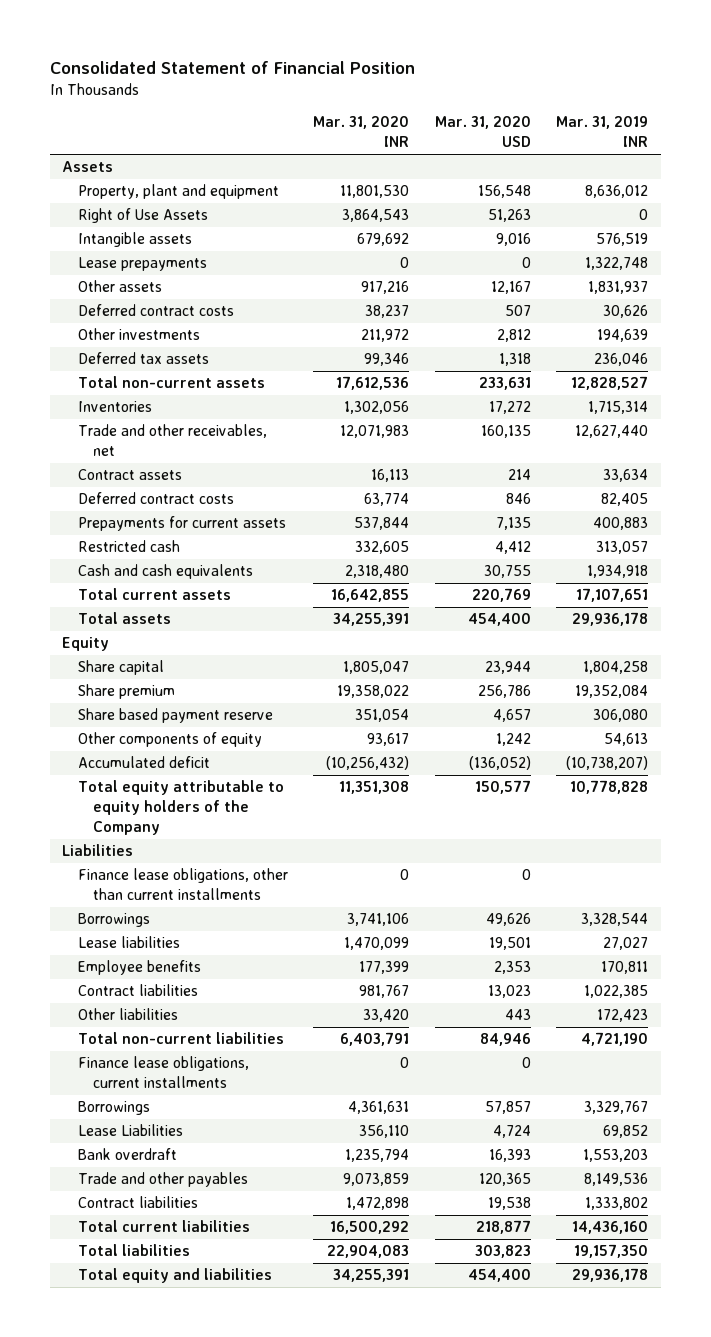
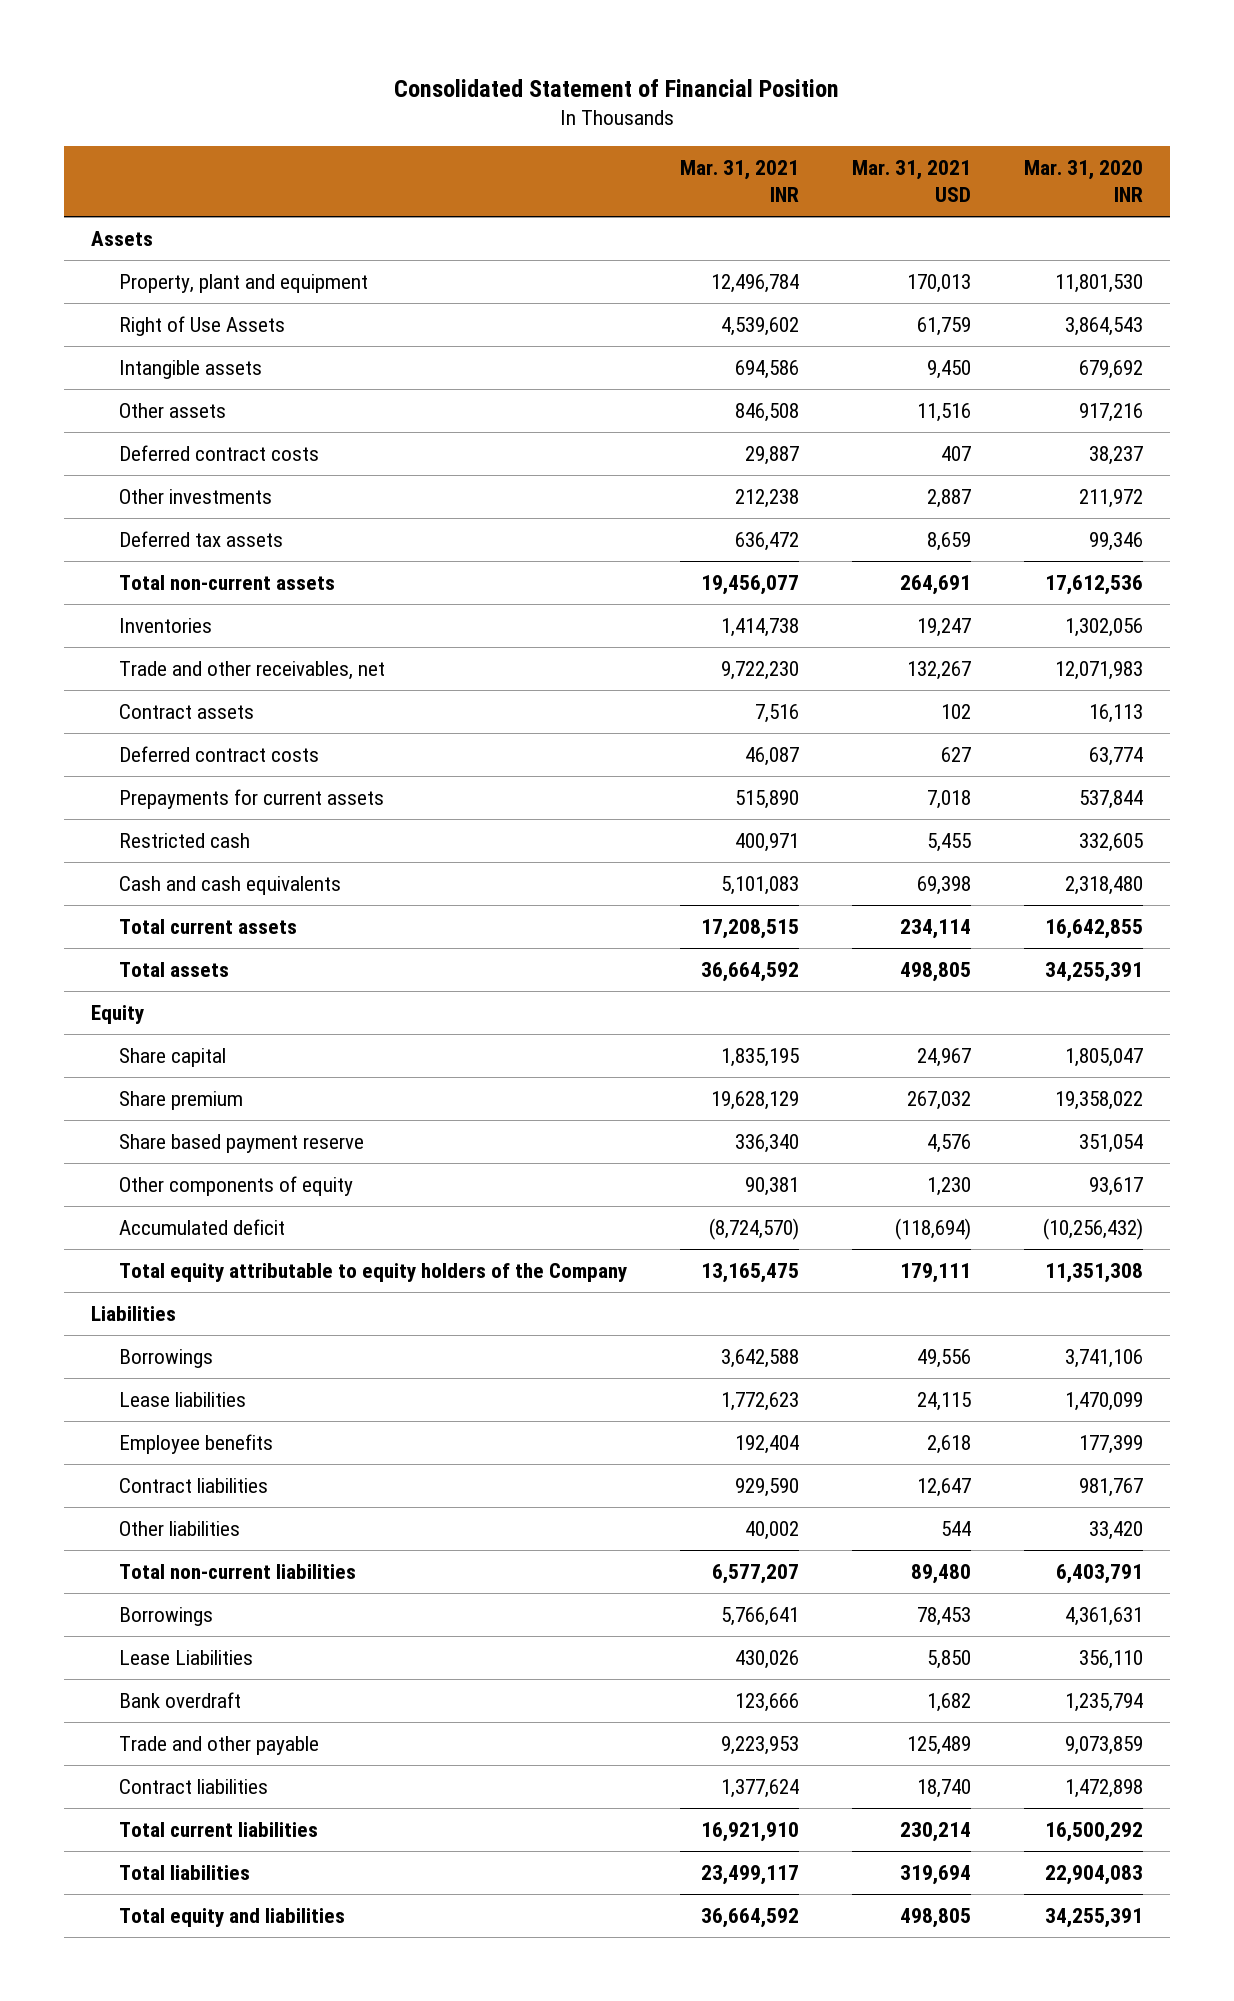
- | Mar. 31, 2020 INR | Mar. 31, 2020 USD | Mar. 31, 2019 INR
+ | Mar. 31, 2021 INR | Mar. 31, 2021 USD | Mar. 31, 2020 INR
- Lease prepayments | 0 | 0 | 1,322,748
- Finance lease obligations, other than current installments | 0 | 0 |
- Finance lease obligations, current installments | 0 | 0 |
- Trade and other payables | 9,073,859 | 120,365 | 8,149,536
+ Trade and other payable | 9,223,953 | 125,489 | 9,073,859

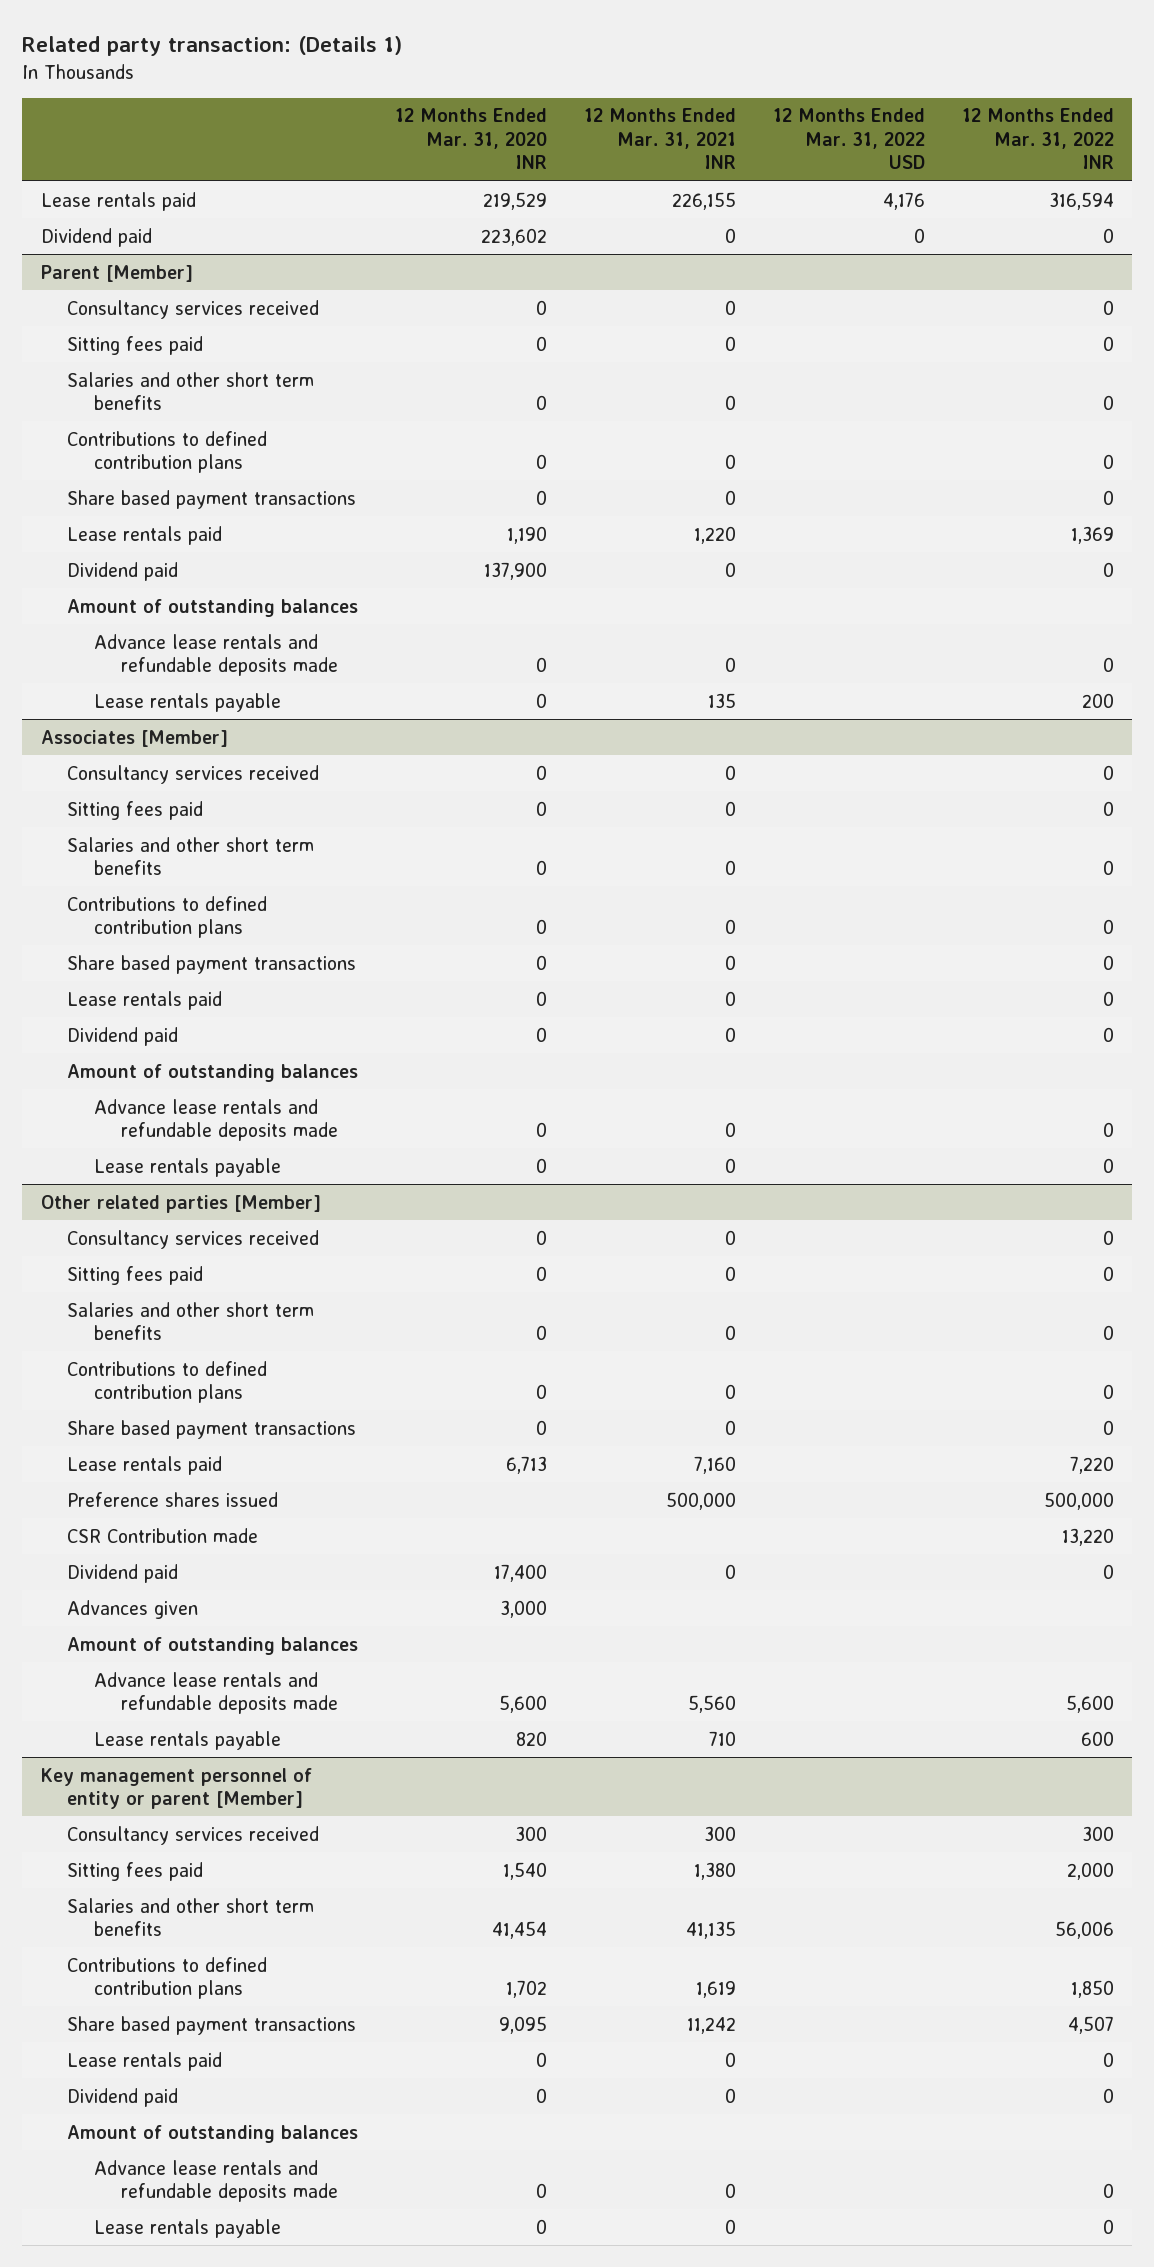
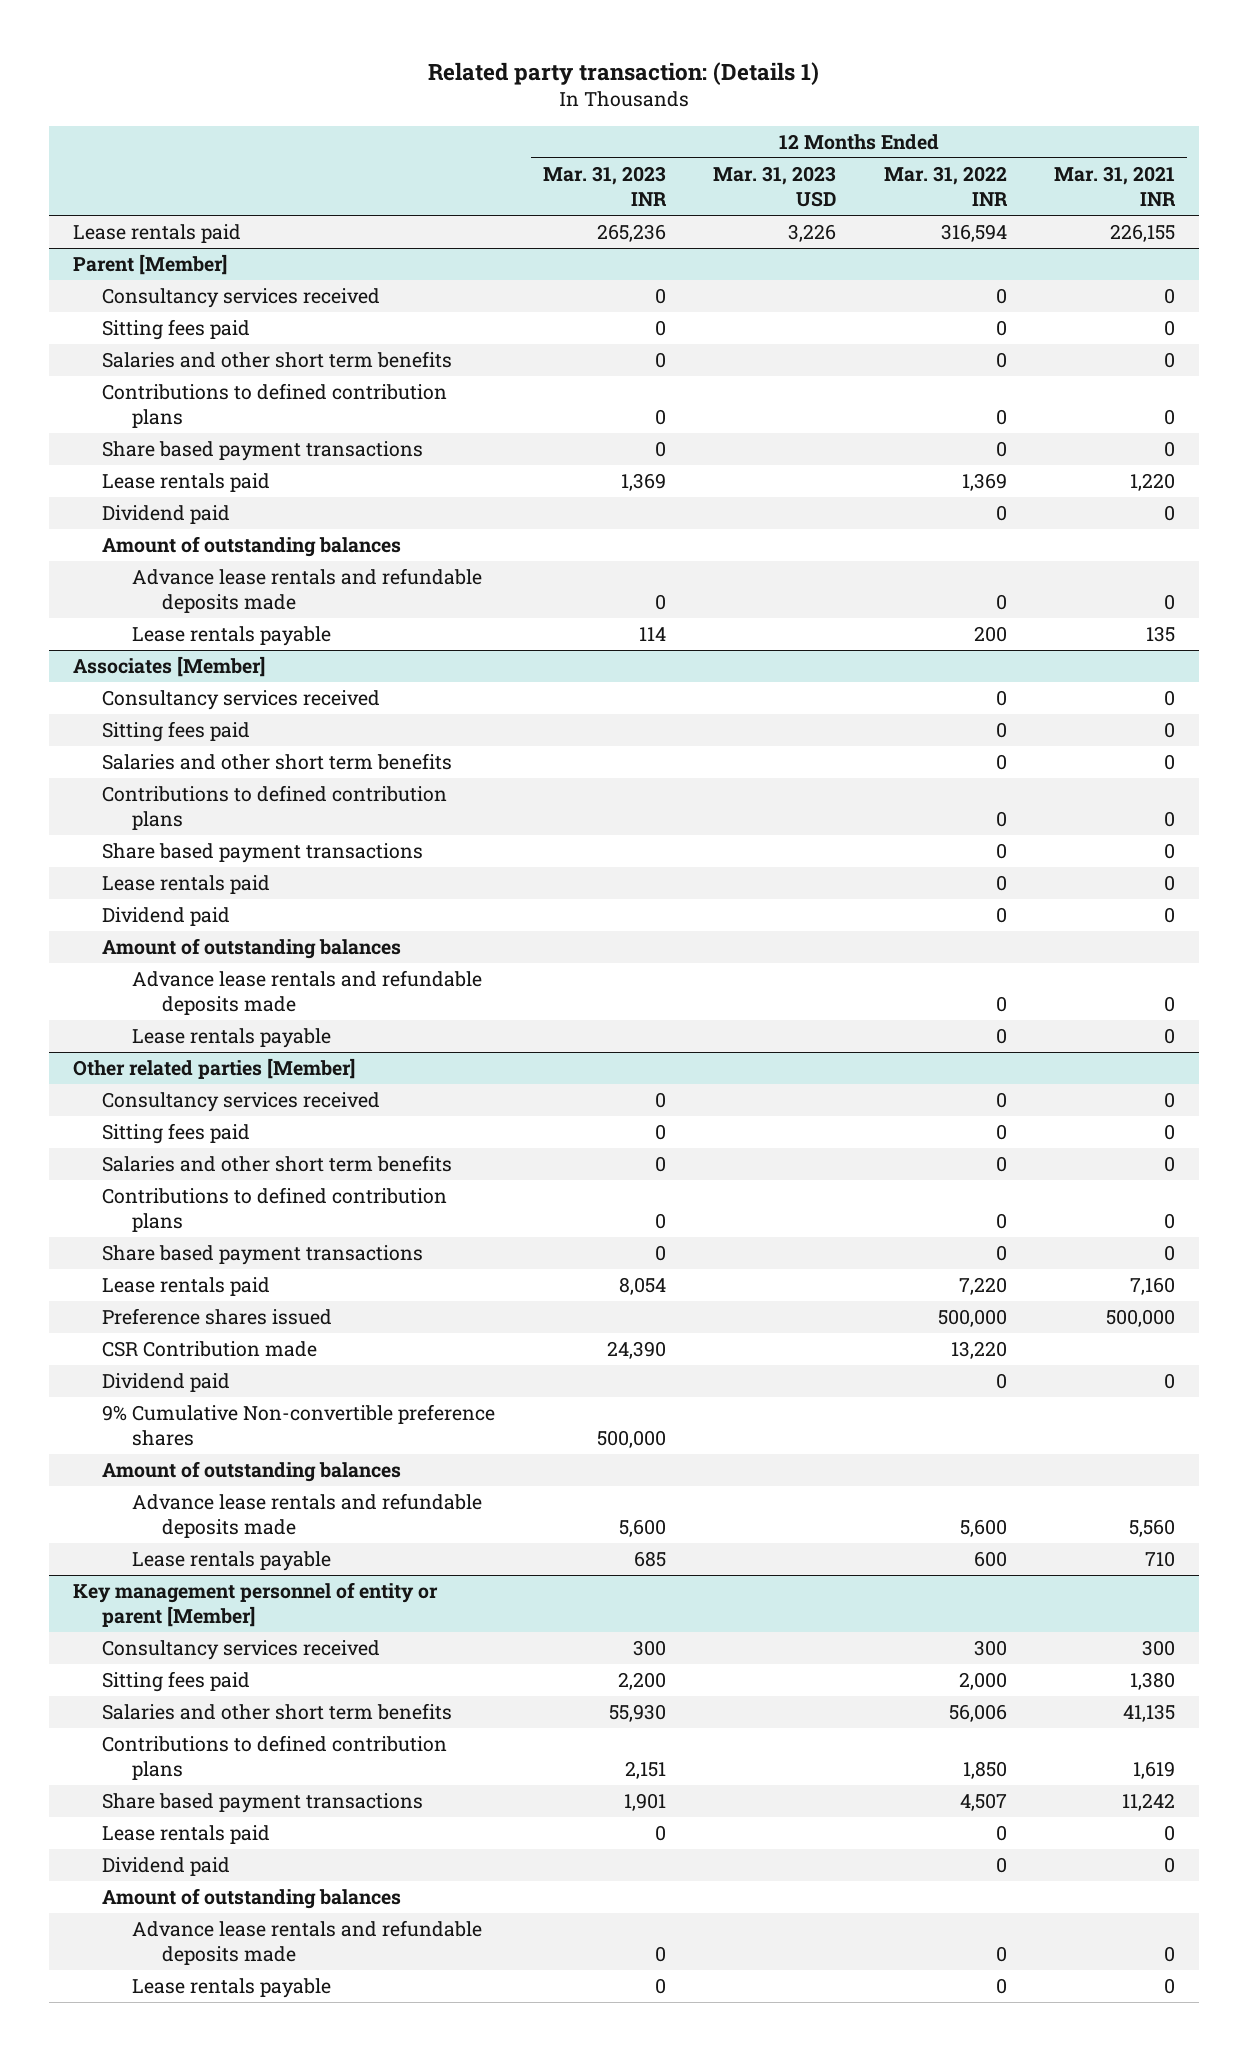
- | 12 Months Ended Mar. 31, 2020 INR | 12 Months Ended Mar. 31, 2021 INR | 12 Months Ended Mar. 31, 2022 USD | 12 Months Ended Mar. 31, 2022 INR
+ | 12 Months Ended Mar. 31, 2023 INR | 12 Months Ended Mar. 31, 2023 USD | 12 Months Ended Mar. 31, 2022 INR | 12 Months Ended Mar. 31, 2021 INR
- Dividend paid | 223,602 | 0 | 0 | 0
@ Other related parties [Member]
- Advances given | 3,000 | | |
+ 9% Cumulative Non-convertible preference shares | 500,000 | | |

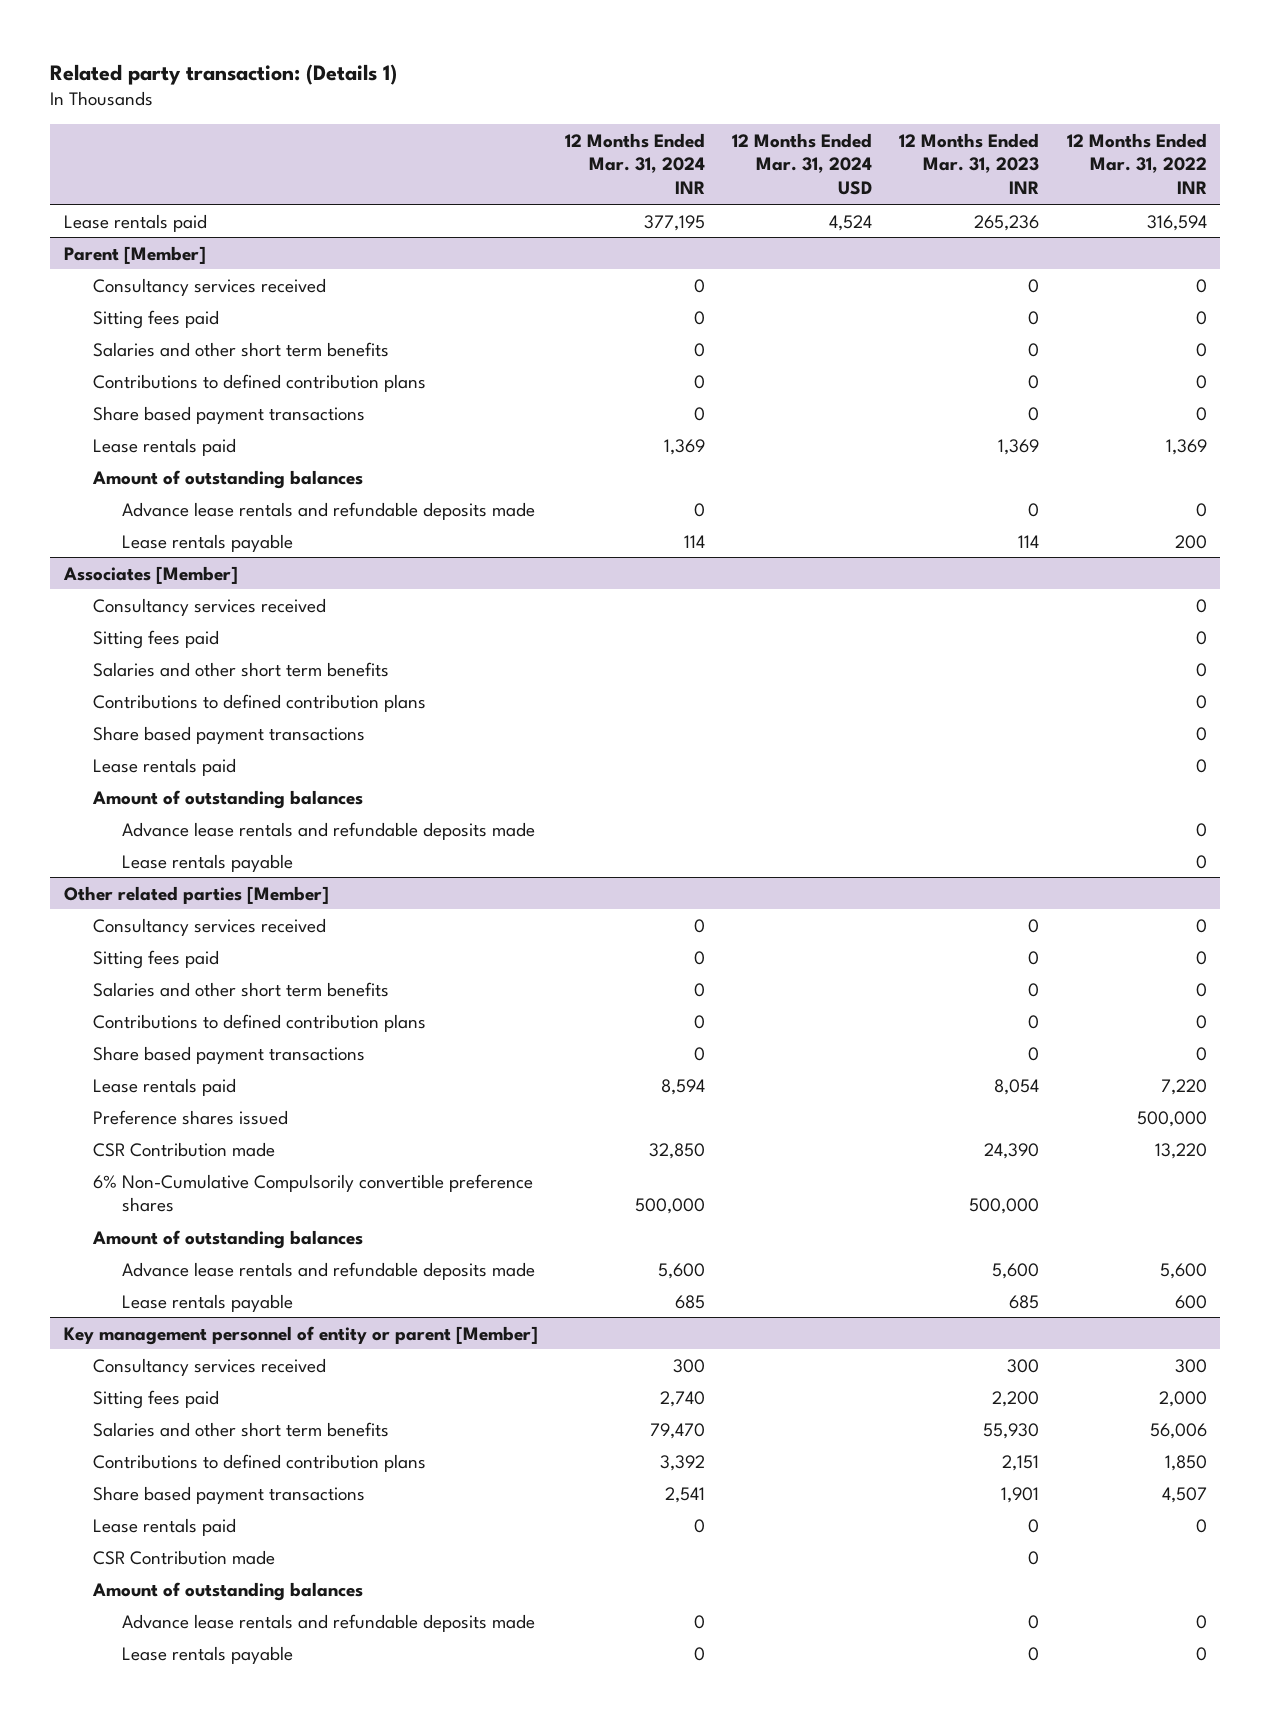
- | 12 Months Ended Mar. 31, 2023 INR | 12 Months Ended Mar. 31, 2023 USD | 12 Months Ended Mar. 31, 2022 INR | 12 Months Ended Mar. 31, 2021 INR
+ | 12 Months Ended Mar. 31, 2024 INR | 12 Months Ended Mar. 31, 2024 USD | 12 Months Ended Mar. 31, 2023 INR | 12 Months Ended Mar. 31, 2022 INR
@ Parent [Member]
- Dividend paid | | | 0 | 0
@ Associates [Member]
- Dividend paid | | | 0 | 0
@ Other related parties [Member]
- Dividend paid | | | 0 | 0
- 9% Cumulative Non-convertible preference shares | 500,000 | | |
+ 6% Non-Cumulative Compulsorily convertible preference shares | 500,000 | | 500,000 |
@ Key management personnel of entity or parent [Member]
- Dividend paid | | | 0 | 0
+ CSR Contribution made | | | 0 |

